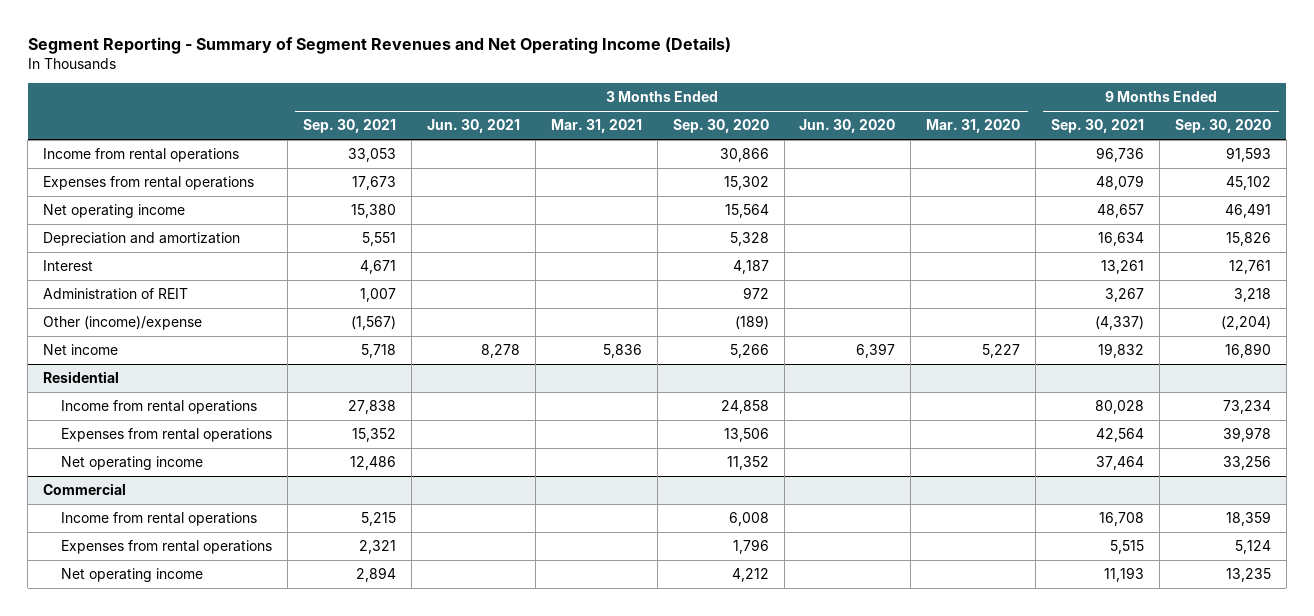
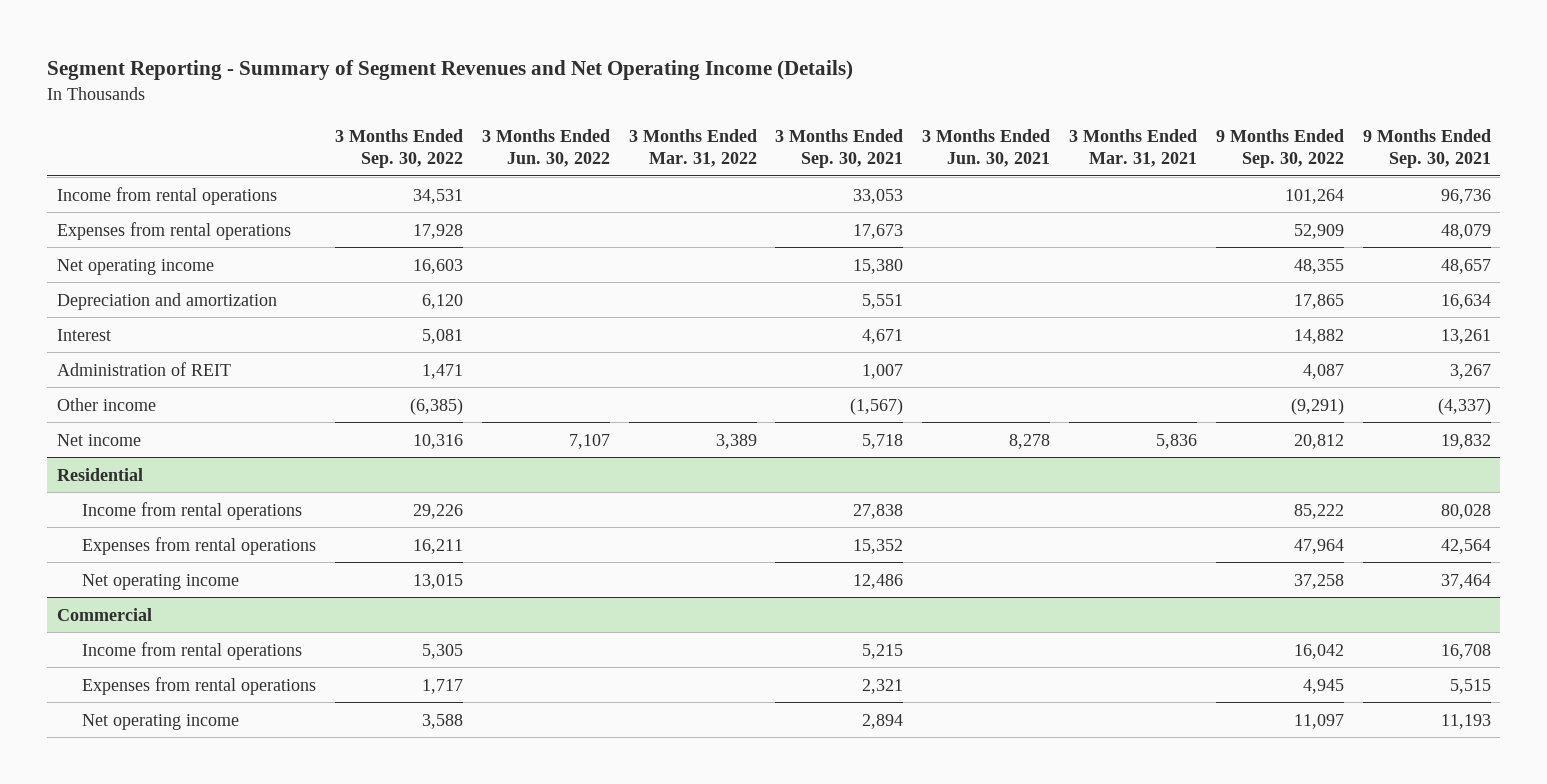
- | 3 Months Ended Sep. 30, 2021 | 3 Months Ended Jun. 30, 2021 | 3 Months Ended Mar. 31, 2021 | 3 Months Ended Sep. 30, 2020 | 3 Months Ended Jun. 30, 2020 | 3 Months Ended Mar. 31, 2020 | 9 Months Ended Sep. 30, 2021 | 9 Months Ended Sep. 30, 2020
+ | 3 Months Ended Sep. 30, 2022 | 3 Months Ended Jun. 30, 2022 | 3 Months Ended Mar. 31, 2022 | 3 Months Ended Sep. 30, 2021 | 3 Months Ended Jun. 30, 2021 | 3 Months Ended Mar. 31, 2021 | 9 Months Ended Sep. 30, 2022 | 9 Months Ended Sep. 30, 2021
- Other (income)/expense | (1,567) | | | (189) | | | (4,337) | (2,204)
+ Other income | (6,385) | | | (1,567) | | | (9,291) | (4,337)

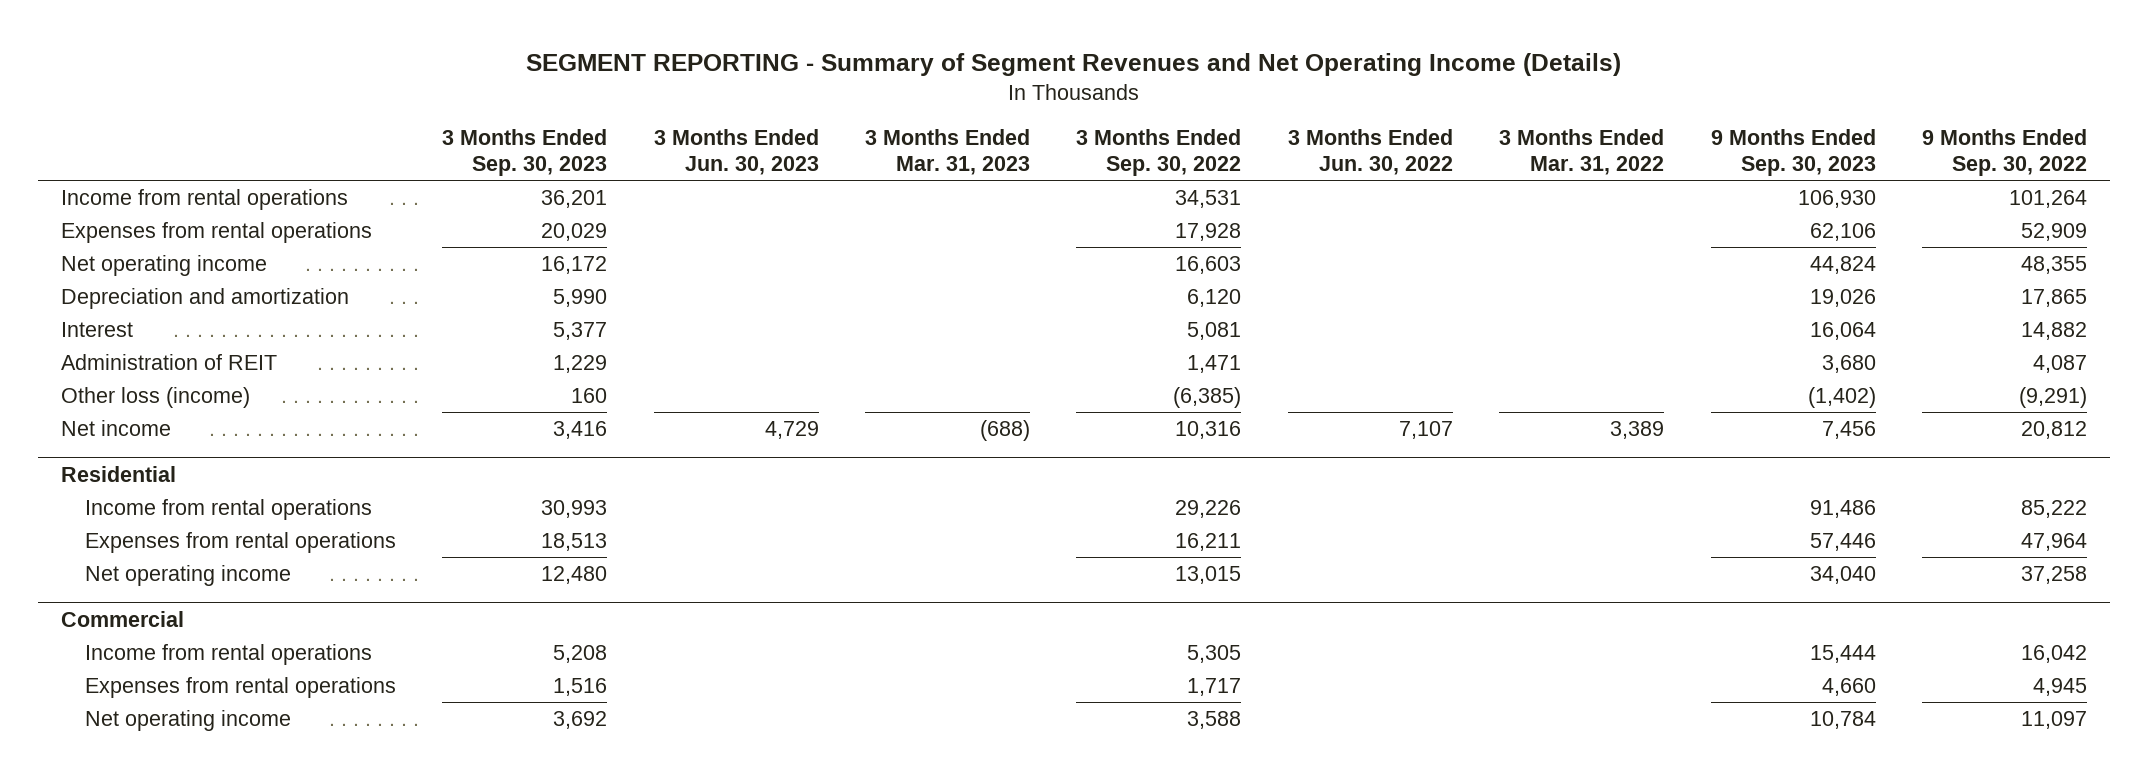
- Segment Reporting - Summary of Segment Revenues and Net Operating Income (Details)
+ SEGMENT REPORTING - Summary of Segment Revenues and Net Operating Income (Details)
- | 3 Months Ended Sep. 30, 2022 | 3 Months Ended Jun. 30, 2022 | 3 Months Ended Mar. 31, 2022 | 3 Months Ended Sep. 30, 2021 | 3 Months Ended Jun. 30, 2021 | 3 Months Ended Mar. 31, 2021 | 9 Months Ended Sep. 30, 2022 | 9 Months Ended Sep. 30, 2021
+ | 3 Months Ended Sep. 30, 2023 | 3 Months Ended Jun. 30, 2023 | 3 Months Ended Mar. 31, 2023 | 3 Months Ended Sep. 30, 2022 | 3 Months Ended Jun. 30, 2022 | 3 Months Ended Mar. 31, 2022 | 9 Months Ended Sep. 30, 2023 | 9 Months Ended Sep. 30, 2022
- Other income | (6,385) | | | (1,567) | | | (9,291) | (4,337)
+ Other loss (income) | 160 | | | (6,385) | | | (1,402) | (9,291)

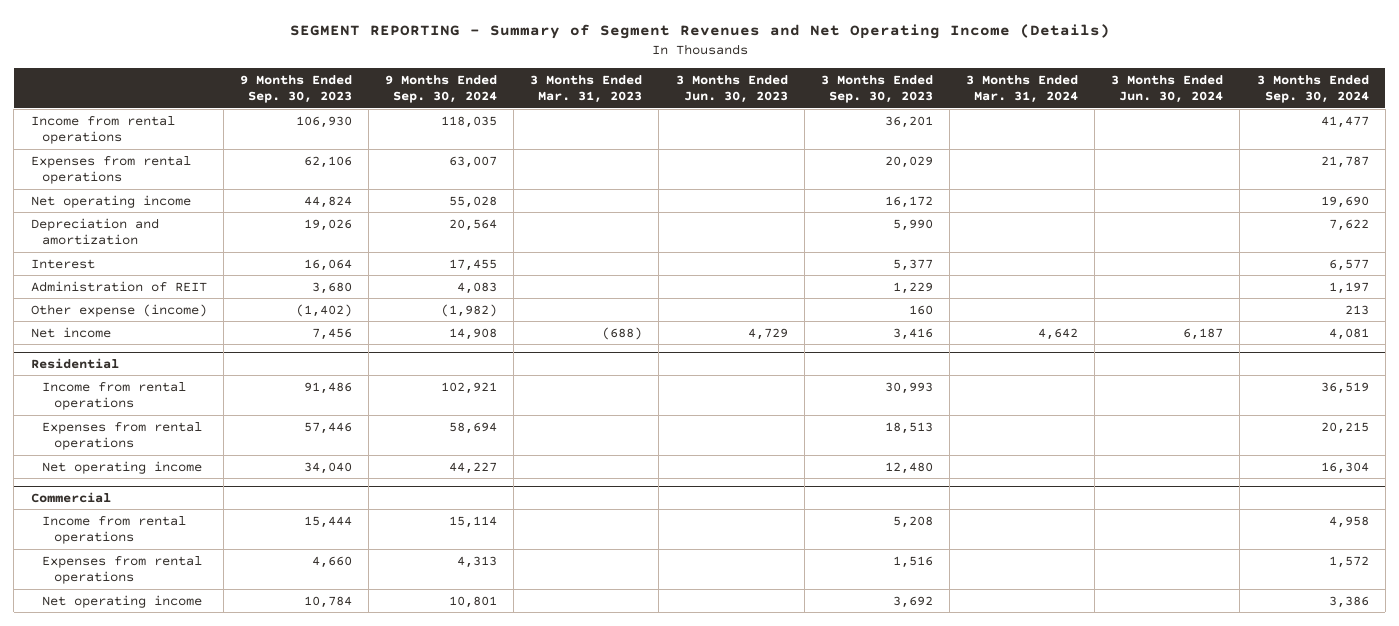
- | 3 Months Ended Sep. 30, 2023 | 3 Months Ended Jun. 30, 2023 | 3 Months Ended Mar. 31, 2023 | 3 Months Ended Sep. 30, 2022 | 3 Months Ended Jun. 30, 2022 | 3 Months Ended Mar. 31, 2022 | 9 Months Ended Sep. 30, 2023 | 9 Months Ended Sep. 30, 2022
+ | 9 Months Ended Sep. 30, 2023 | 9 Months Ended Sep. 30, 2024 | 3 Months Ended Mar. 31, 2023 | 3 Months Ended Jun. 30, 2023 | 3 Months Ended Sep. 30, 2023 | 3 Months Ended Mar. 31, 2024 | 3 Months Ended Jun. 30, 2024 | 3 Months Ended Sep. 30, 2024
- Other loss (income) | 160 | | | (6,385) | | | (1,402) | (9,291)
+ Other expense (income) | (1,402) | (1,982) | | | 160 | | | 213

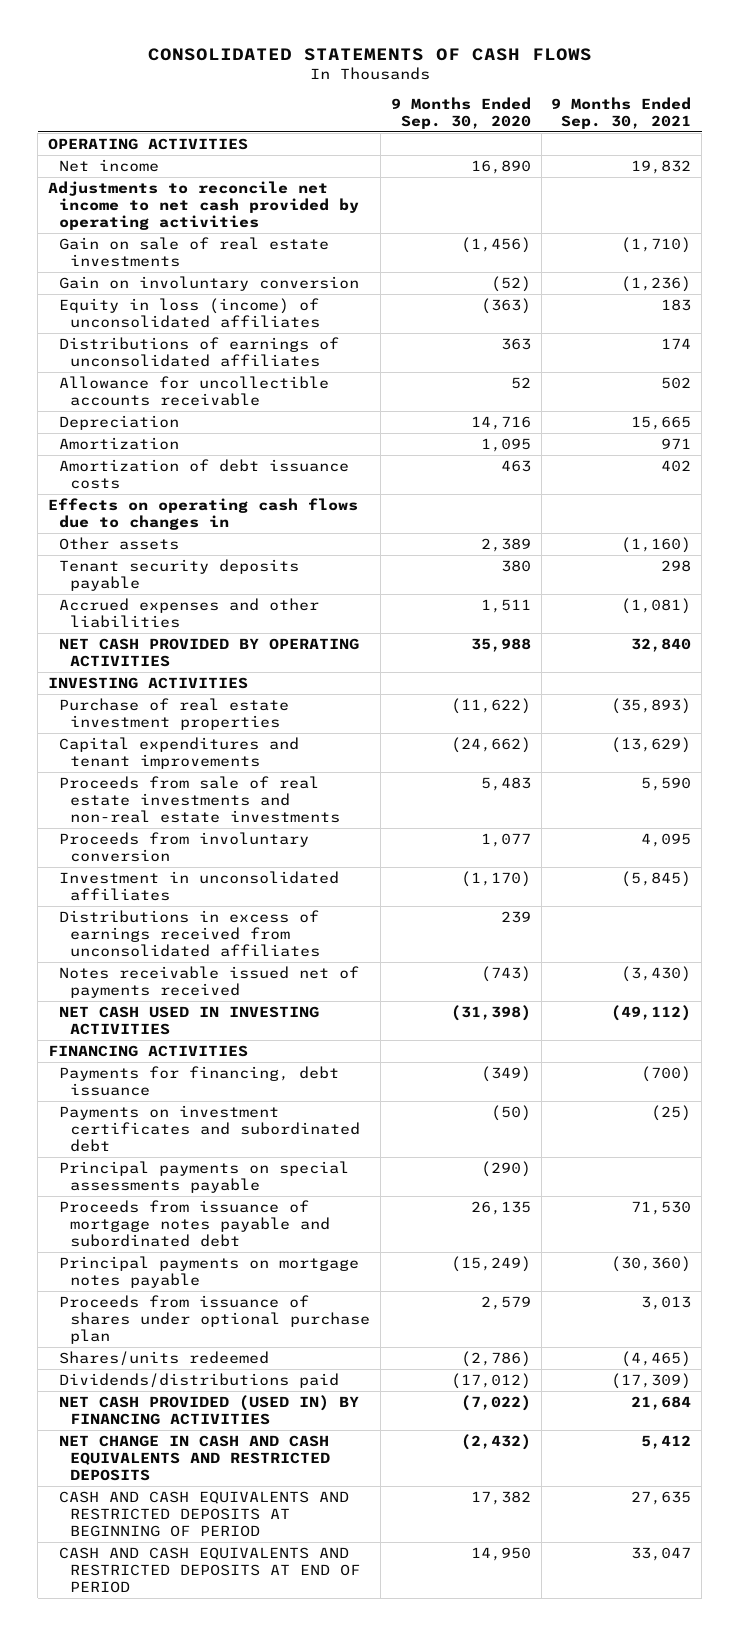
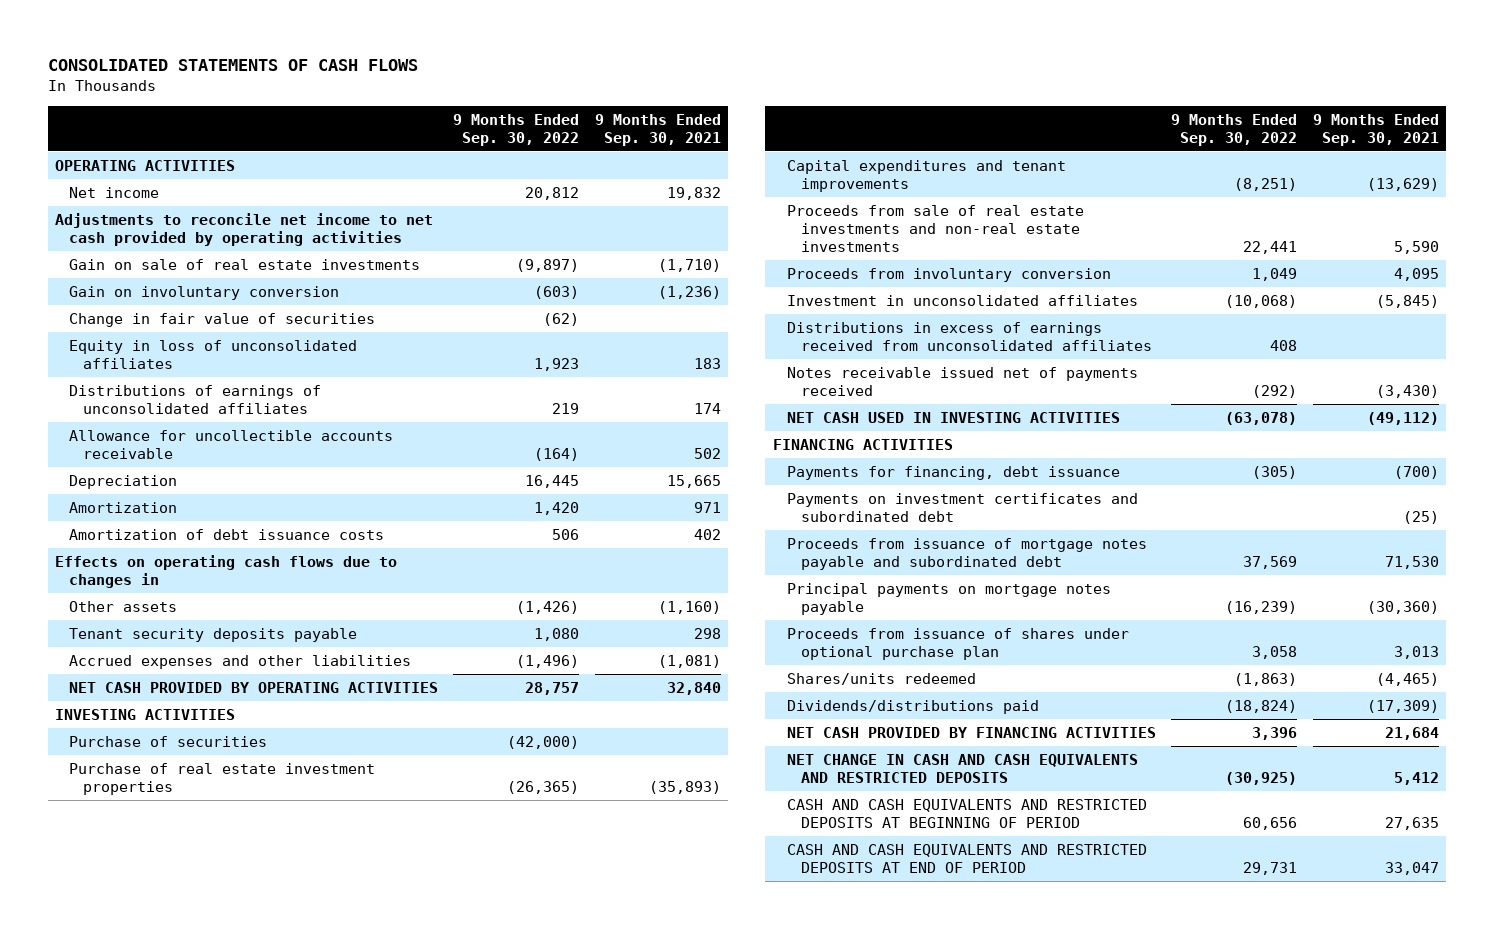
- | 9 Months Ended Sep. 30, 2020 | 9 Months Ended Sep. 30, 2021
+ | 9 Months Ended Sep. 30, 2022 | 9 Months Ended Sep. 30, 2021
- Equity in loss (income) of unconsolidated affiliates | (363) | 183
+ Change in fair value of securities | (62) |
+ Equity in loss of unconsolidated affiliates | 1,923 | 183
+ Purchase of securities | (42,000) |
- Principal payments on special assessments payable | (290) |
- NET CASH PROVIDED (USED IN) BY FINANCING ACTIVITIES | (7,022) | 21,684
+ NET CASH PROVIDED BY FINANCING ACTIVITIES | 3,396 | 21,684

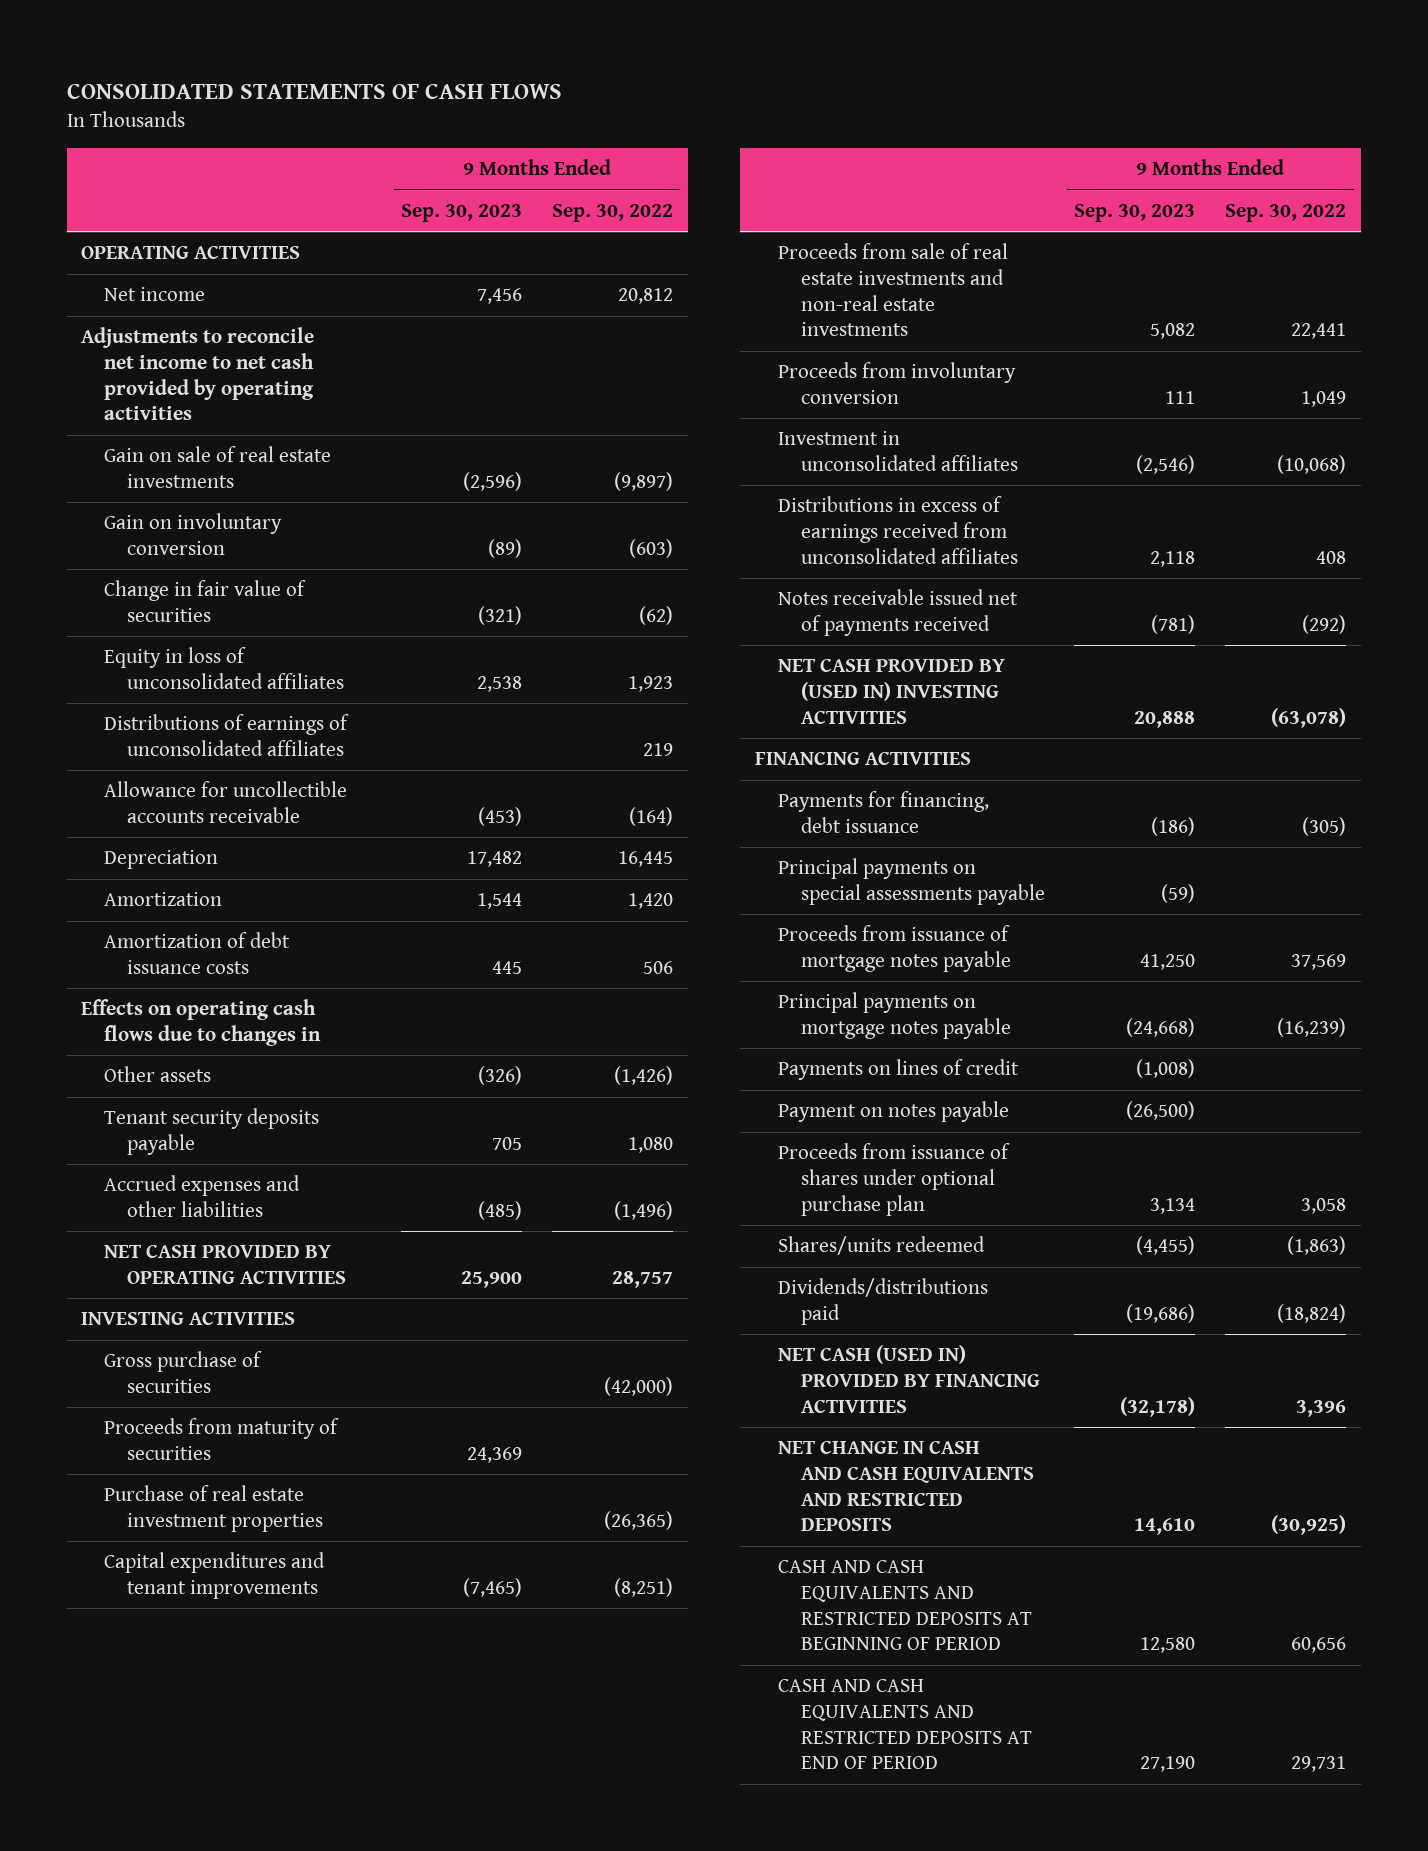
- | 9 Months Ended Sep. 30, 2022 | 9 Months Ended Sep. 30, 2021
+ | 9 Months Ended Sep. 30, 2023 | 9 Months Ended Sep. 30, 2022
- Purchase of securities | (42,000) |
+ Gross purchase of securities | | (42,000)
+ Proceeds from maturity of securities | 24,369 |
- NET CASH USED IN INVESTING ACTIVITIES | (63,078) | (49,112)
+ NET CASH PROVIDED BY (USED IN) INVESTING ACTIVITIES | 20,888 | (63,078)
- Payments on investment certificates and subordinated debt | | (25)
- Proceeds from issuance of mortgage notes payable and subordinated debt | 37,569 | 71,530
+ Principal payments on special assessments payable | (59) |
+ Proceeds from issuance of mortgage notes payable | 41,250 | 37,569
+ Payments on lines of credit | (1,008) |
+ Payment on notes payable | (26,500) |
- NET CASH PROVIDED BY FINANCING ACTIVITIES | 3,396 | 21,684
+ NET CASH (USED IN) PROVIDED BY FINANCING ACTIVITIES | (32,178) | 3,396

